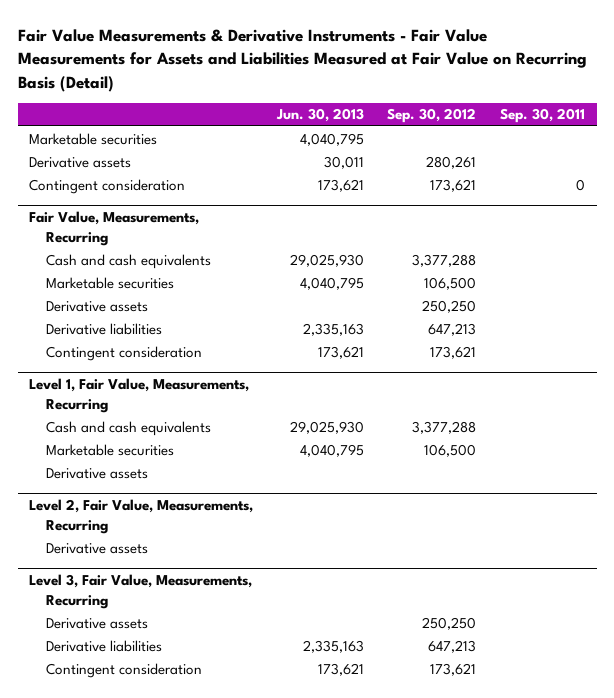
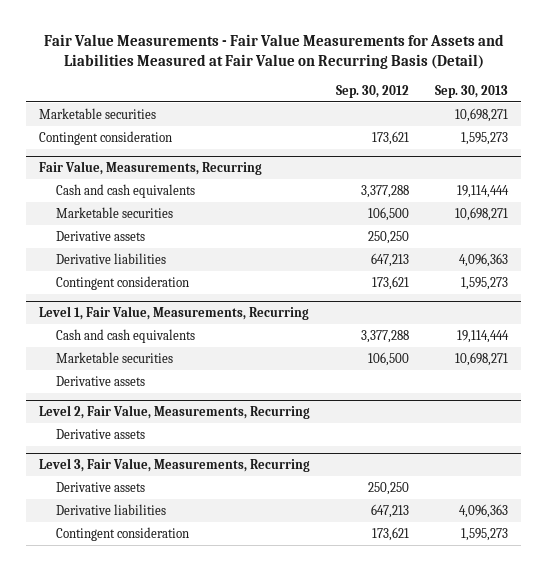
- Fair Value Measurements & Derivative Instruments - Fair Value Measurements for Assets and Liabilities Measured at Fair Value on Recurring Basis (Detail)
+ Fair Value Measurements - Fair Value Measurements for Assets and Liabilities Measured at Fair Value on Recurring Basis (Detail)
- | Jun. 30, 2013 | Sep. 30, 2012 | Sep. 30, 2011
+ | Sep. 30, 2012 | Sep. 30, 2013
- Derivative assets | 30,011 | 280,261 |

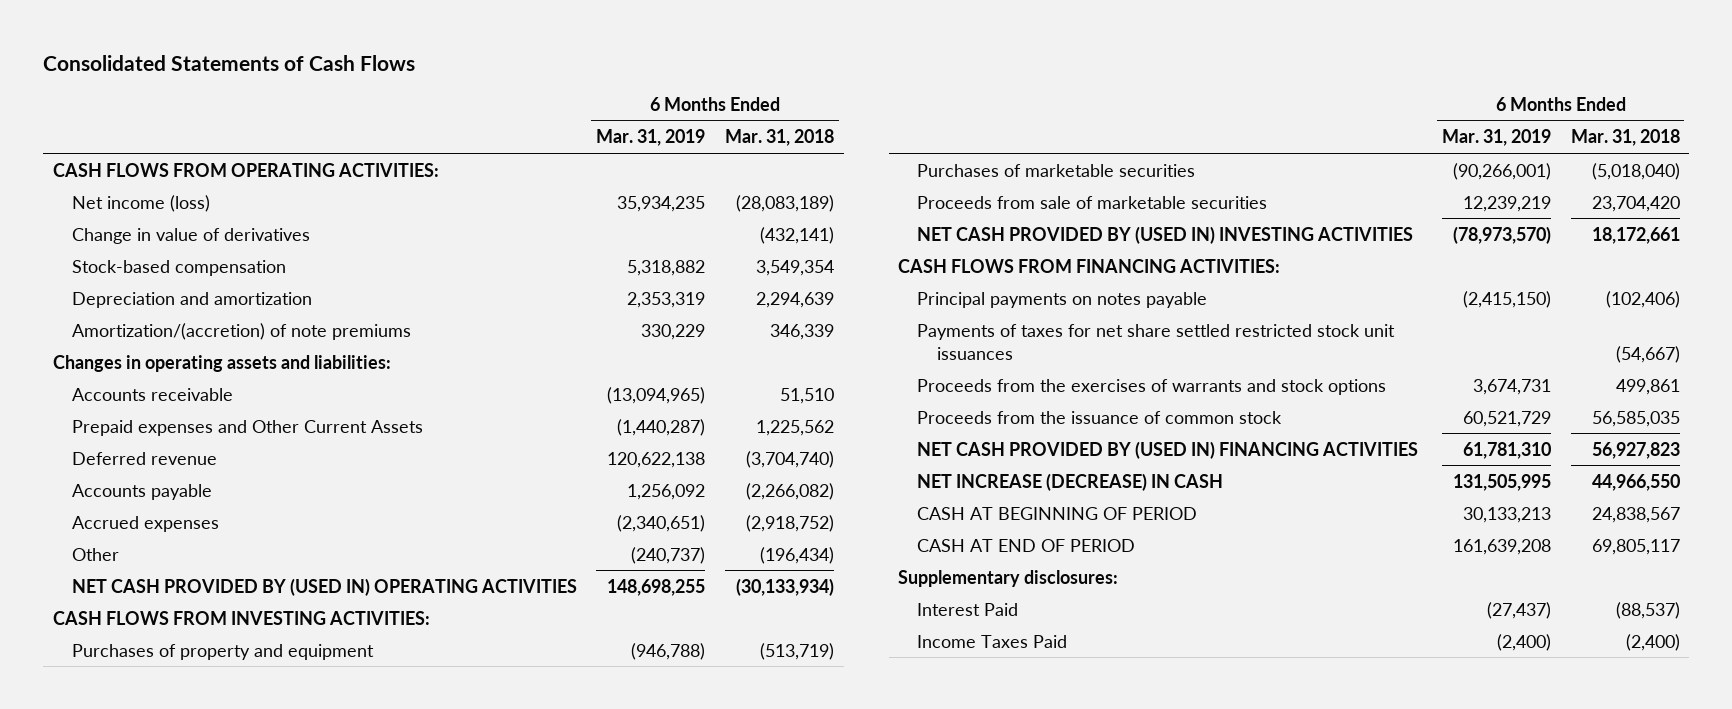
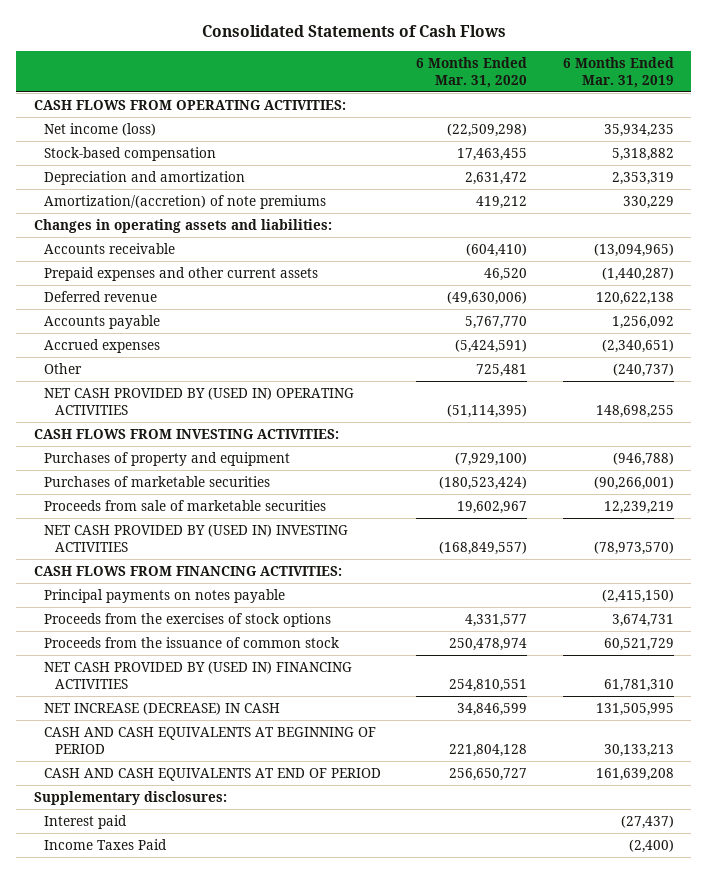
- | 6 Months Ended Mar. 31, 2019 | 6 Months Ended Mar. 31, 2018
+ | 6 Months Ended Mar. 31, 2020 | 6 Months Ended Mar. 31, 2019
- Change in value of derivatives | | (432,141)
- Prepaid expenses and Other Current Assets | (1,440,287) | 1,225,562
+ Prepaid expenses and other current assets | 46,520 | (1,440,287)
- Payments of taxes for net share settled restricted stock unit issuances | | (54,667)
- Proceeds from the exercises of warrants and stock options | 3,674,731 | 499,861
+ Proceeds from the exercises of stock options | 4,331,577 | 3,674,731
- CASH AT BEGINNING OF PERIOD | 30,133,213 | 24,838,567
- CASH AT END OF PERIOD | 161,639,208 | 69,805,117
+ CASH AND CASH EQUIVALENTS AT BEGINNING OF PERIOD | 221,804,128 | 30,133,213
+ CASH AND CASH EQUIVALENTS AT END OF PERIOD | 256,650,727 | 161,639,208
- Interest Paid | (27,437) | (88,537)
+ Interest paid | | (27,437)

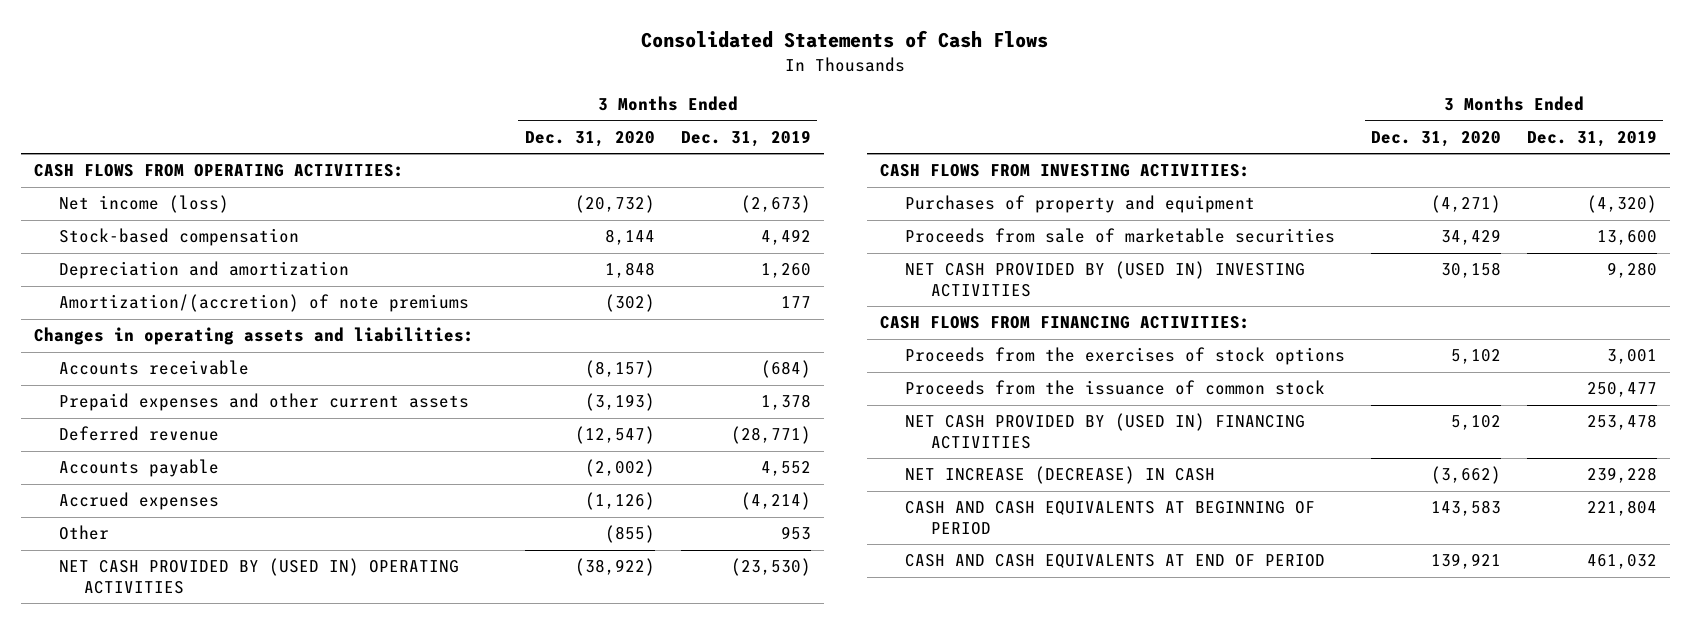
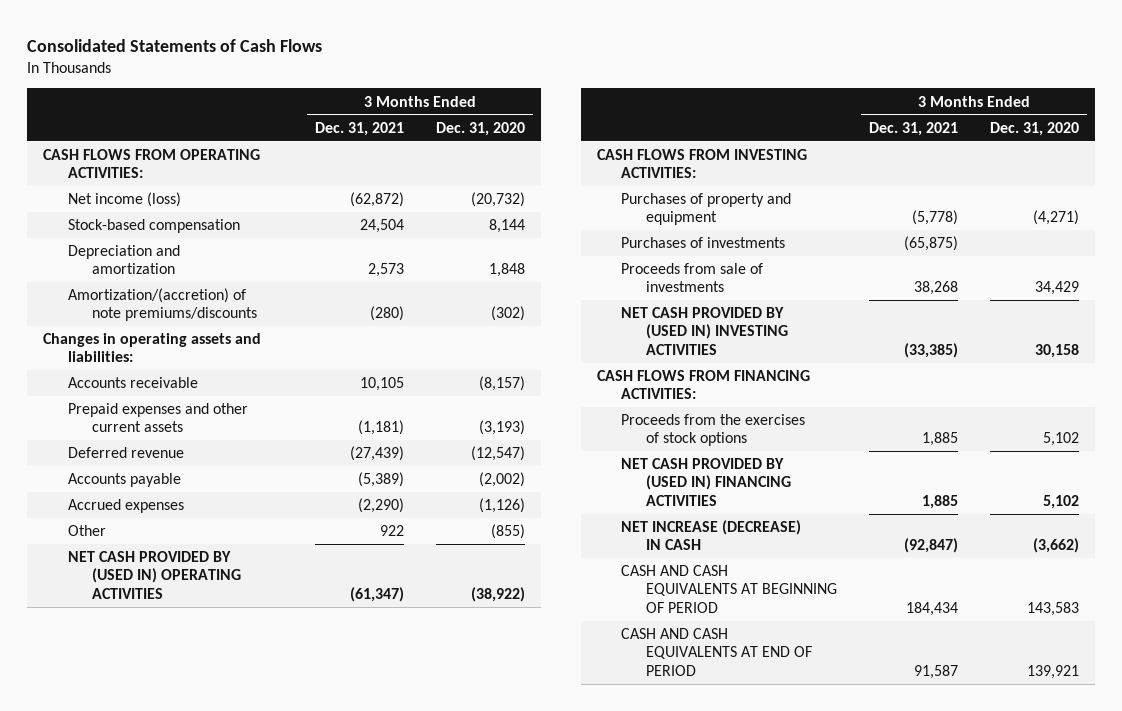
- | 3 Months Ended Dec. 31, 2020 | 3 Months Ended Dec. 31, 2019
+ | 3 Months Ended Dec. 31, 2021 | 3 Months Ended Dec. 31, 2020
- Amortization/(accretion) of note premiums | (302) | 177
+ Amortization/(accretion) of note premiums/discounts | (280) | (302)
- Proceeds from sale of marketable securities | 34,429 | 13,600
+ Purchases of investments | (65,875) |
+ Proceeds from sale of investments | 38,268 | 34,429
- Proceeds from the issuance of common stock | | 250,477

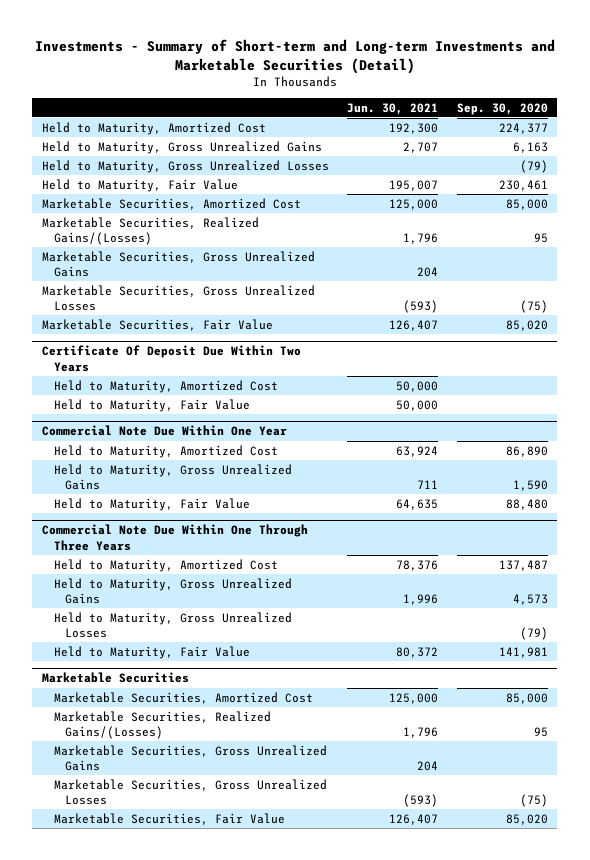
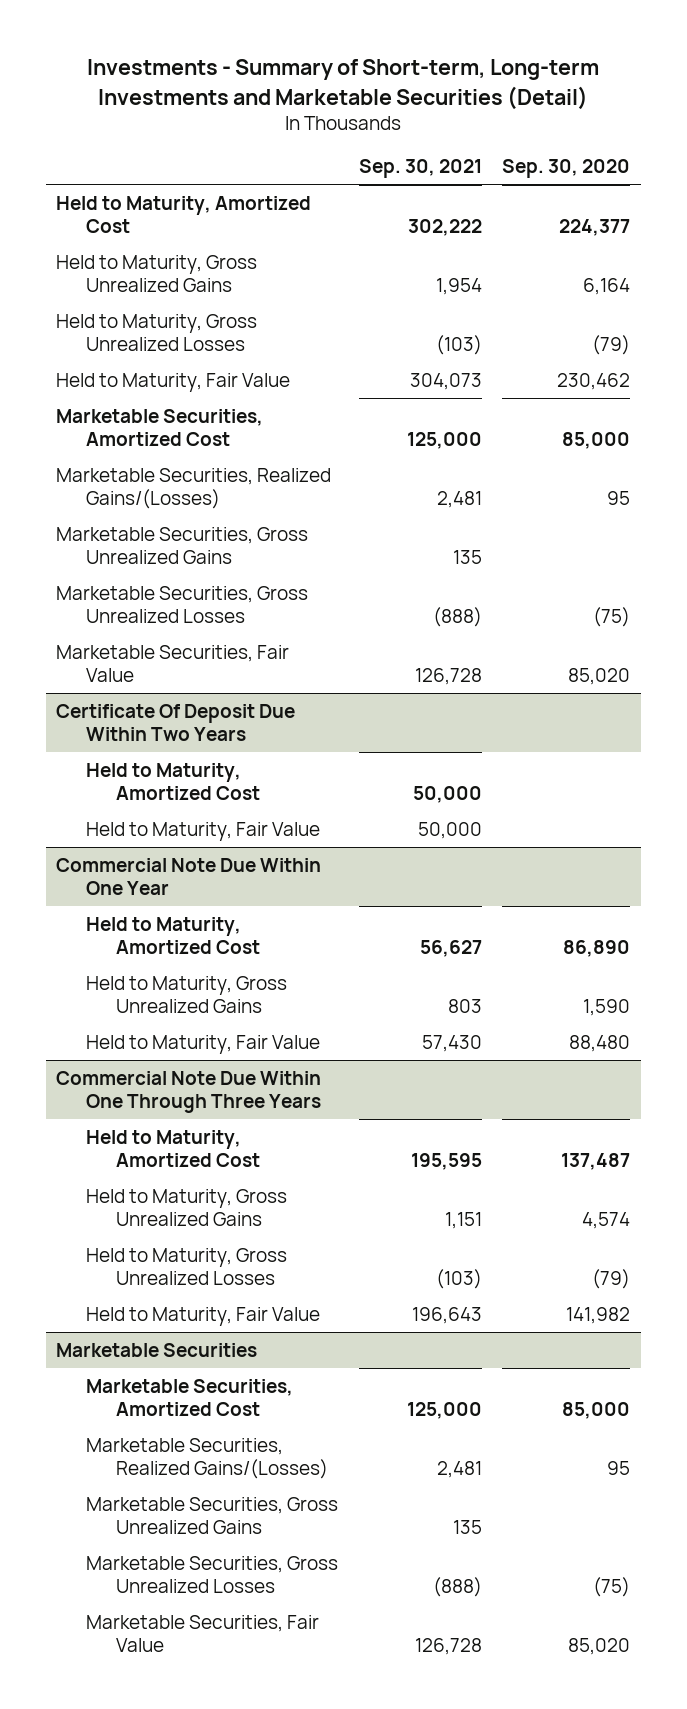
- Investments - Summary of Short-term and Long-term Investments and Marketable Securities (Detail)
+ Investments - Summary of Short-term, Long-term Investments and Marketable Securities (Detail)
- | Jun. 30, 2021 | Sep. 30, 2020
+ | Sep. 30, 2021 | Sep. 30, 2020
- Held to Maturity, Gross Unrealized Gains | 2,707 | 6,163
+ Held to Maturity, Gross Unrealized Gains | 1,954 | 6,164
- Held to Maturity, Fair Value | 195,007 | 230,461
+ Held to Maturity, Fair Value | 304,073 | 230,462
@ Commercial Note Due Within One Through Three Years
- Held to Maturity, Gross Unrealized Gains | 1,996 | 4,573
+ Held to Maturity, Gross Unrealized Gains | 1,151 | 4,574
- Held to Maturity, Fair Value | 80,372 | 141,981
+ Held to Maturity, Fair Value | 196,643 | 141,982

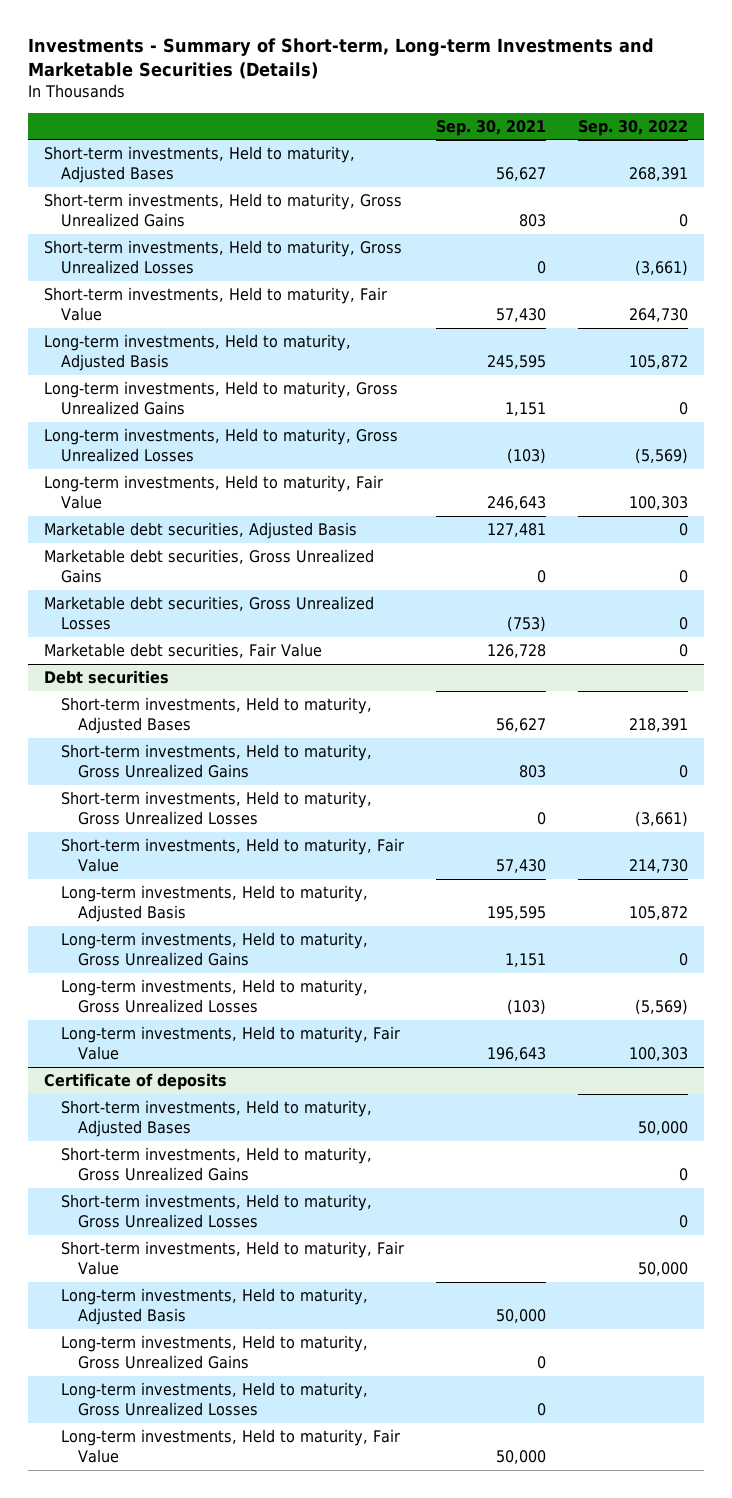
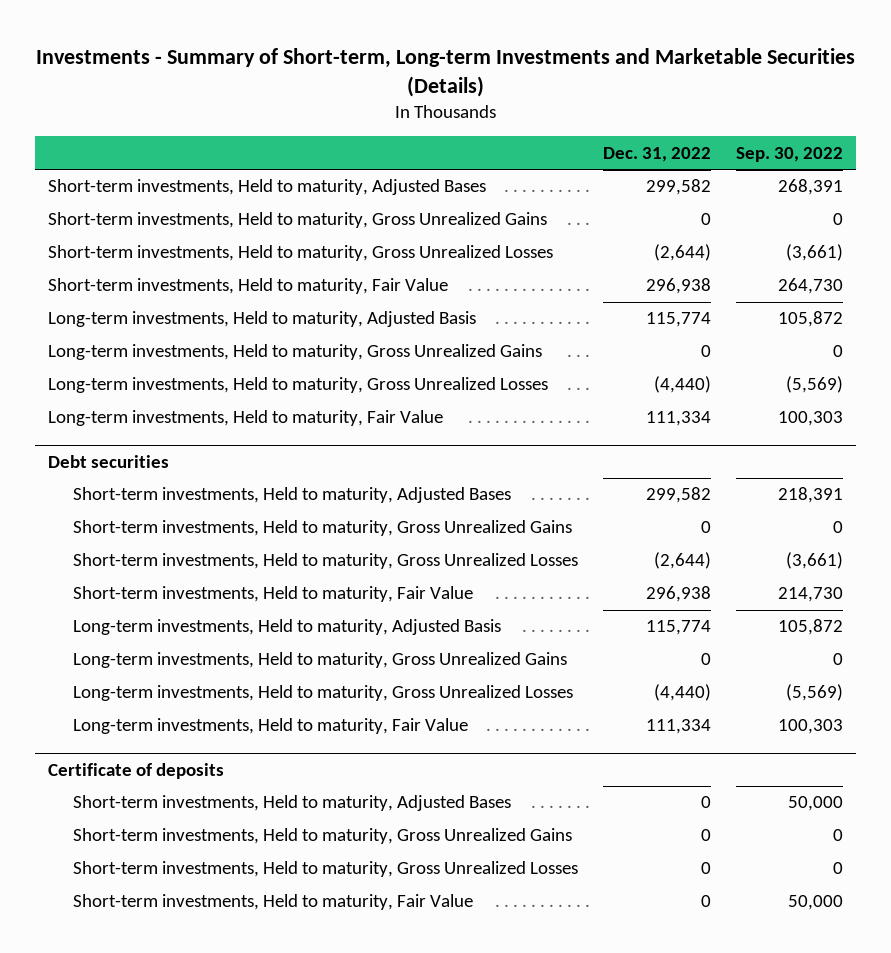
- | Sep. 30, 2021 | Sep. 30, 2022
+ | Dec. 31, 2022 | Sep. 30, 2022
- Marketable debt securities, Adjusted Basis | 127,481 | 0
- Marketable debt securities, Gross Unrealized Gains | 0 | 0
- Marketable debt securities, Gross Unrealized Losses | (753) | 0
- Marketable debt securities, Fair Value | 126,728 | 0
@ Certificate of deposits
- Long-term investments, Held to maturity, Adjusted Basis | 50,000 |
- Long-term investments, Held to maturity, Gross Unrealized Gains | 0 |
- Long-term investments, Held to maturity, Gross Unrealized Losses | 0 |
- Long-term investments, Held to maturity, Fair Value | 50,000 |

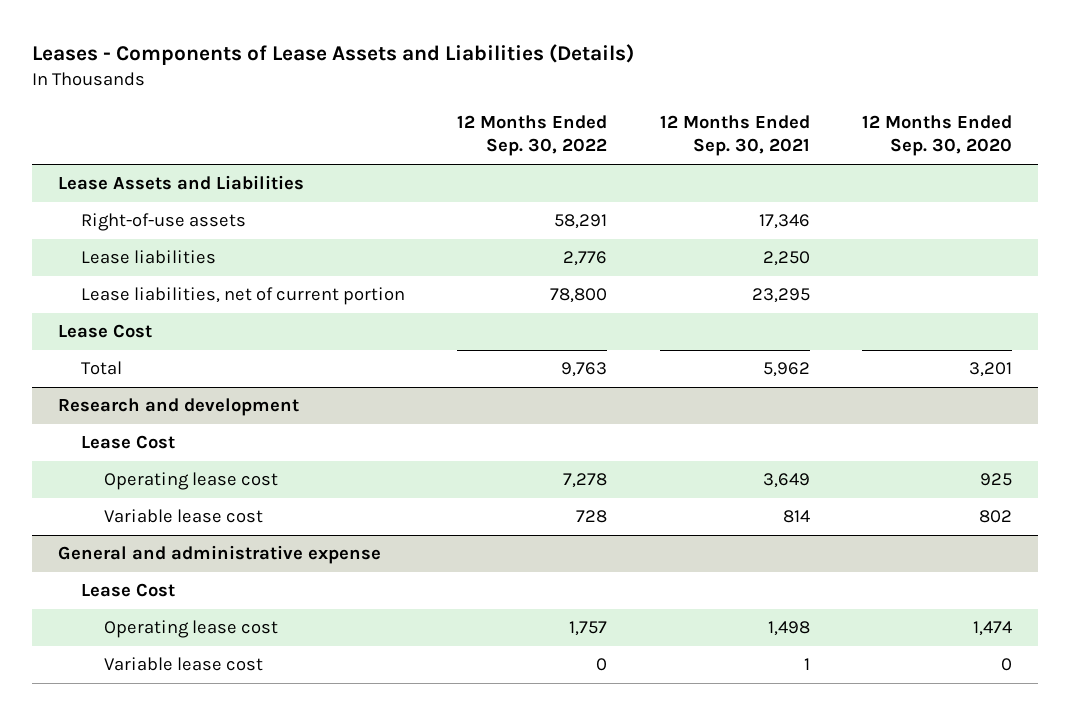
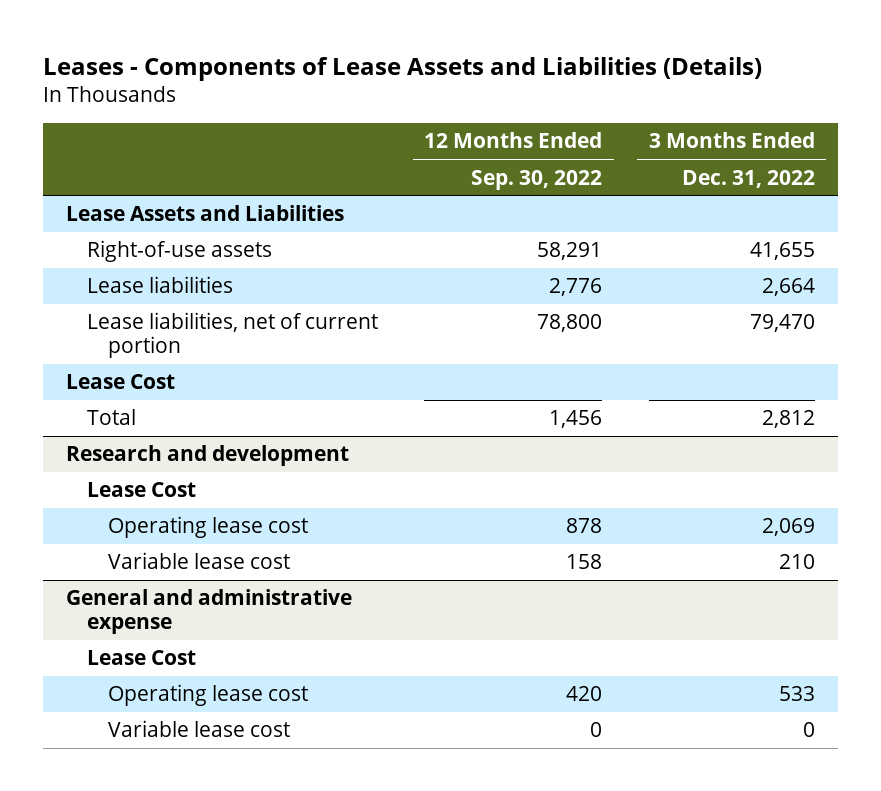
- | 12 Months Ended Sep. 30, 2022 | 12 Months Ended Sep. 30, 2021 | 12 Months Ended Sep. 30, 2020
+ | 12 Months Ended Sep. 30, 2022 | 3 Months Ended Dec. 31, 2022
- Total | 9,763 | 5,962 | 3,201
+ Total | 1,456 | 2,812
@ Research and development
- Operating lease cost | 7,278 | 3,649 | 925
- Variable lease cost | 728 | 814 | 802
+ Operating lease cost | 878 | 2,069
+ Variable lease cost | 158 | 210
@ General and administrative expense
- Operating lease cost | 1,757 | 1,498 | 1,474
+ Operating lease cost | 420 | 533

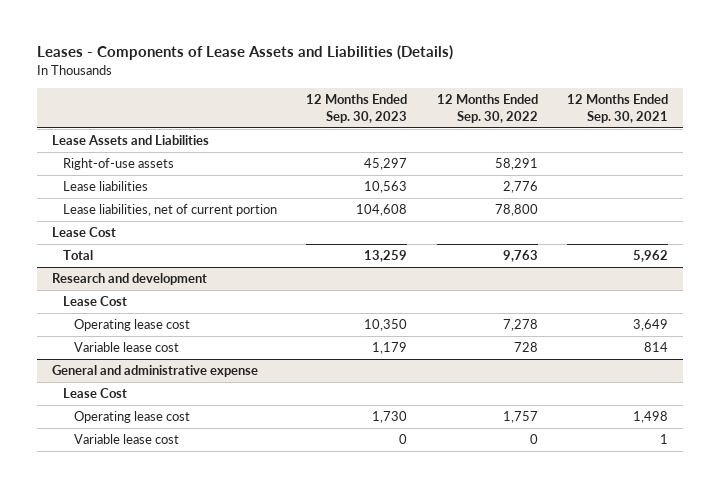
- | 12 Months Ended Sep. 30, 2022 | 3 Months Ended Dec. 31, 2022
+ | 12 Months Ended Sep. 30, 2023 | 12 Months Ended Sep. 30, 2022 | 12 Months Ended Sep. 30, 2021
- Total | 1,456 | 2,812
+ Total | 13,259 | 9,763 | 5,962
@ Research and development
- Operating lease cost | 878 | 2,069
- Variable lease cost | 158 | 210
+ Operating lease cost | 10,350 | 7,278 | 3,649
+ Variable lease cost | 1,179 | 728 | 814
@ General and administrative expense
- Operating lease cost | 420 | 533
+ Operating lease cost | 1,730 | 1,757 | 1,498

